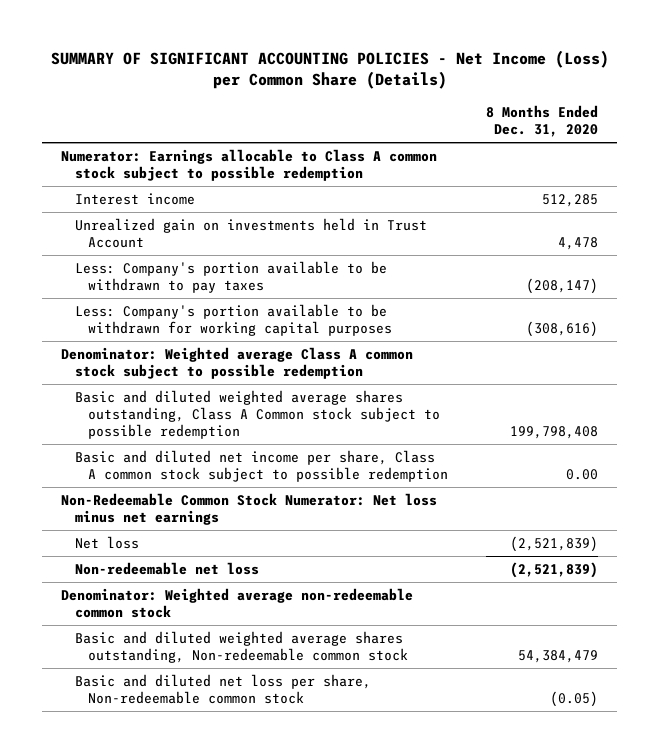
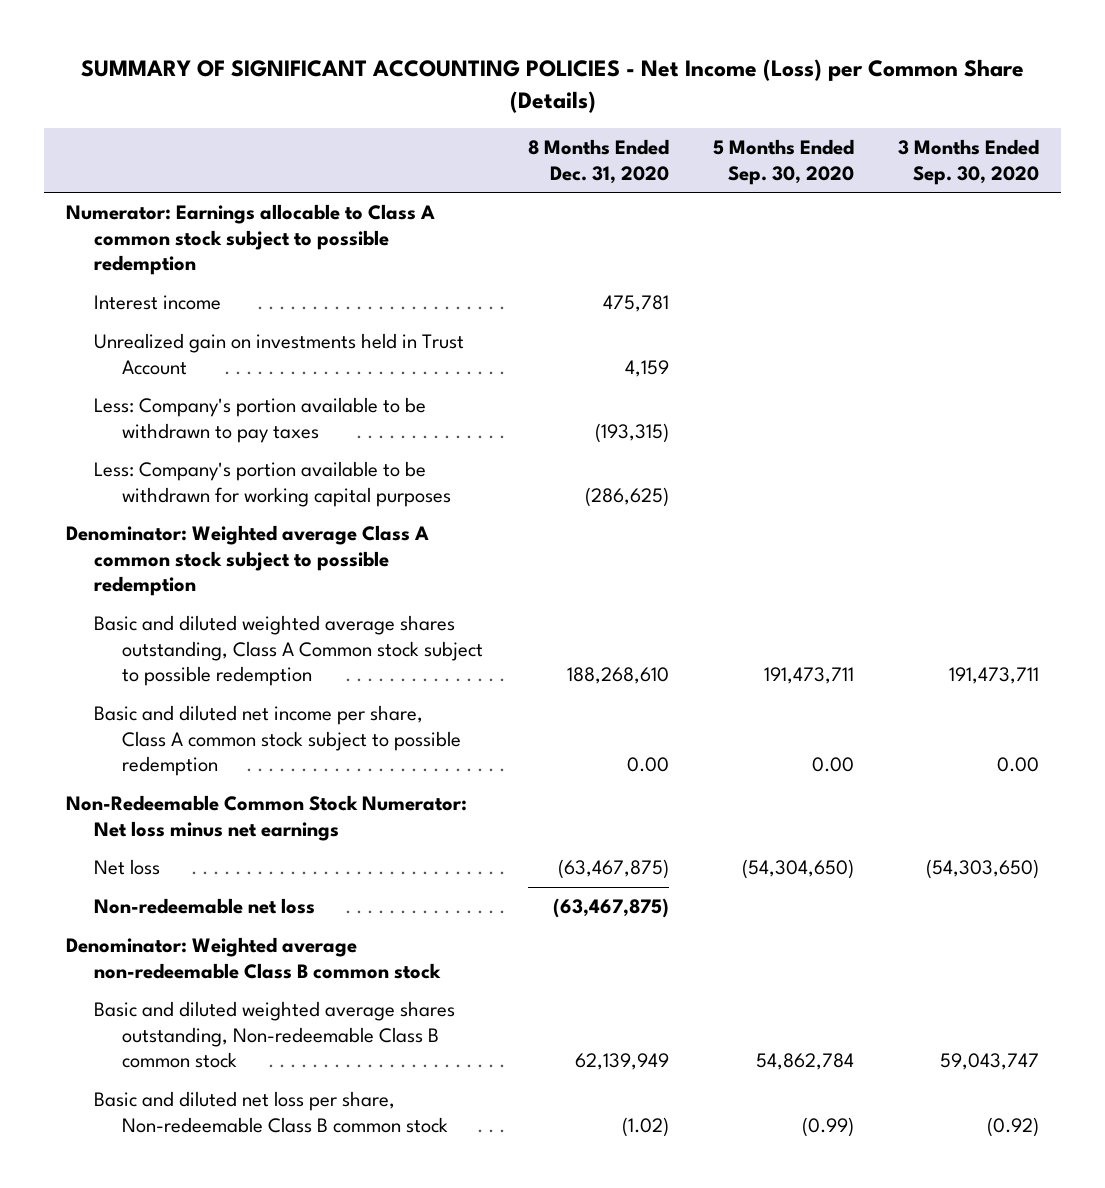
- | 8 Months Ended Dec. 31, 2020
+ | 8 Months Ended Dec. 31, 2020 | 5 Months Ended Sep. 30, 2020 | 3 Months Ended Sep. 30, 2020
- Interest income | 512,285
- Unrealized gain on investments held in Trust Account | 4,478
- Less: Company's portion available to be withdrawn to pay taxes | (208,147)
- Less: Company's portion available to be withdrawn for working capital purposes | (308,616)
+ Interest income | 475,781 | |
+ Unrealized gain on investments held in Trust Account | 4,159 | |
+ Less: Company's portion available to be withdrawn to pay taxes | (193,315) | |
+ Less: Company's portion available to be withdrawn for working capital purposes | (286,625) | |
- Basic and diluted weighted average shares outstanding, Class A Common stock subject to possible redemption | 199,798,408
+ Basic and diluted weighted average shares outstanding, Class A Common stock subject to possible redemption | 188,268,610 | 191,473,711 | 191,473,711
- Net loss | (2,521,839)
- Non-redeemable net loss | (2,521,839)
- Denominator: Weighted average non-redeemable common stock
- Basic and diluted weighted average shares outstanding, Non-redeemable common stock | 54,384,479
- Basic and diluted net loss per share, Non-redeemable common stock | (0.05)
+ Net loss | (63,467,875) | (54,304,650) | (54,303,650)
+ Non-redeemable net loss | (63,467,875) | |
+ Denominator: Weighted average non-redeemable Class B common stock
+ Basic and diluted weighted average shares outstanding, Non-redeemable Class B common stock | 62,139,949 | 54,862,784 | 59,043,747
+ Basic and diluted net loss per share, Non-redeemable Class B common stock | (1.02) | (0.99) | (0.92)

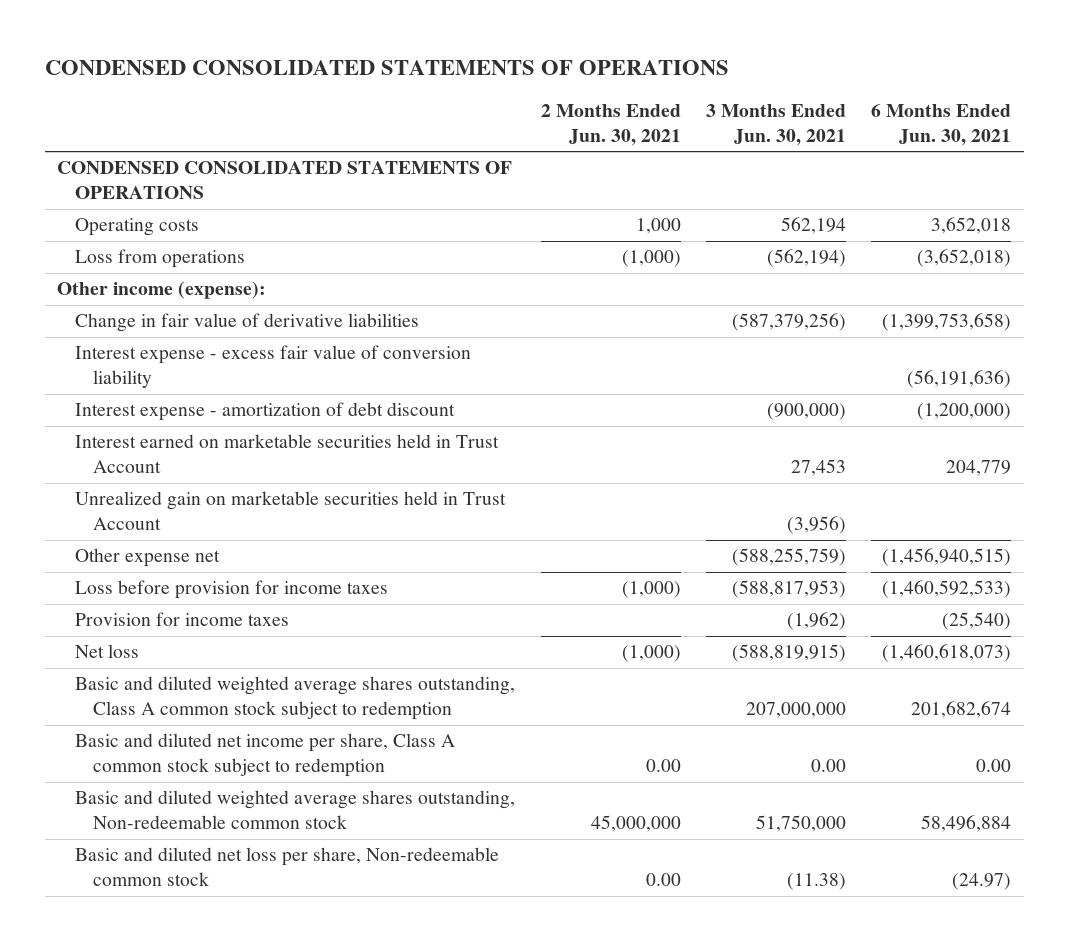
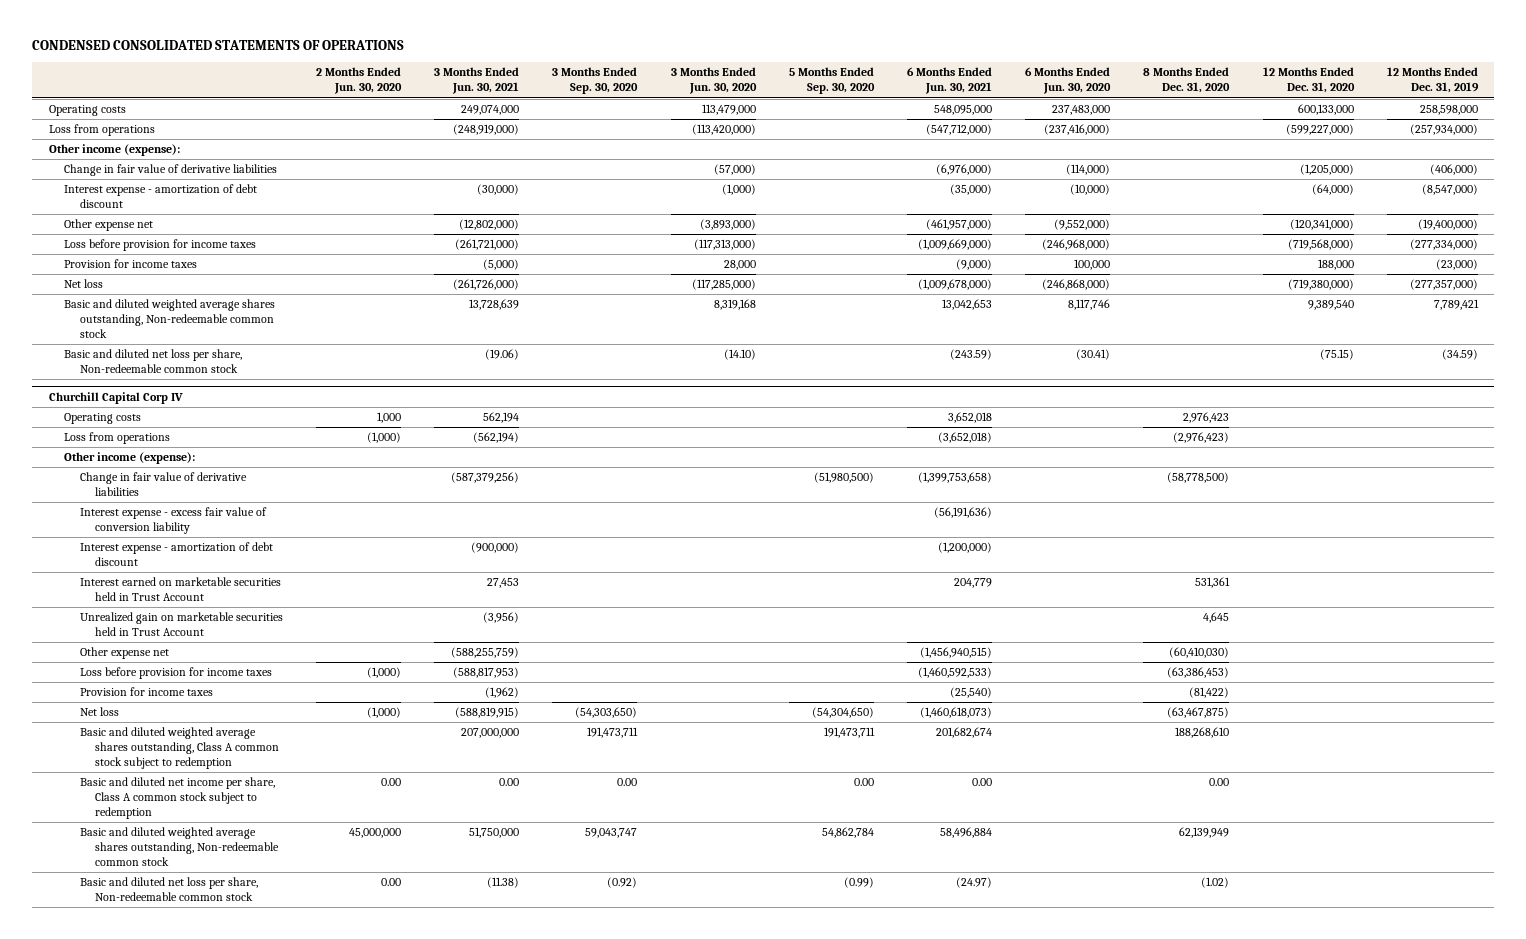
- | 2 Months Ended Jun. 30, 2021 | 3 Months Ended Jun. 30, 2021 | 6 Months Ended Jun. 30, 2021
+ | 2 Months Ended Jun. 30, 2020 | 3 Months Ended Jun. 30, 2021 | 3 Months Ended Sep. 30, 2020 | 3 Months Ended Jun. 30, 2020 | 5 Months Ended Sep. 30, 2020 | 6 Months Ended Jun. 30, 2021 | 6 Months Ended Jun. 30, 2020 | 8 Months Ended Dec. 31, 2020 | 12 Months Ended Dec. 31, 2020 | 12 Months Ended Dec. 31, 2019
- CONDENSED CONSOLIDATED STATEMENTS OF OPERATIONS
+ Operating costs | | 249,074,000 | | 113,479,000 | | 548,095,000 | 237,483,000 | | 600,133,000 | 258,598,000
+ Loss from operations | | (248,919,000) | | (113,420,000) | | (547,712,000) | (237,416,000) | | (599,227,000) | (257,934,000)
+ Other income (expense):
+ Change in fair value of derivative liabilities | | | | (57,000) | | (6,976,000) | (114,000) | | (1,205,000) | (406,000)
+ Interest expense - amortization of debt discount | | (30,000) | | (1,000) | | (35,000) | (10,000) | | (64,000) | (8,547,000)
+ Other expense net | | (12,802,000) | | (3,893,000) | | (461,957,000) | (9,552,000) | | (120,341,000) | (19,400,000)
+ Loss before provision for income taxes | | (261,721,000) | | (117,313,000) | | (1,009,669,000) | (246,968,000) | | (719,568,000) | (277,334,000)
+ Provision for income taxes | | (5,000) | | 28,000 | | (9,000) | 100,000 | | 188,000 | (23,000)
+ Net loss | | (261,726,000) | | (117,285,000) | | (1,009,678,000) | (246,868,000) | | (719,380,000) | (277,357,000)
+ Basic and diluted weighted average shares outstanding, Non-redeemable common stock | | 13,728,639 | | 8,319,168 | | 13,042,653 | 8,117,746 | | 9,389,540 | 7,789,421
+ Basic and diluted net loss per share, Non-redeemable common stock | | (19.06) | | (14.10) | | (243.59) | (30.41) | | (75.15) | (34.59)
+ Churchill Capital Corp IV

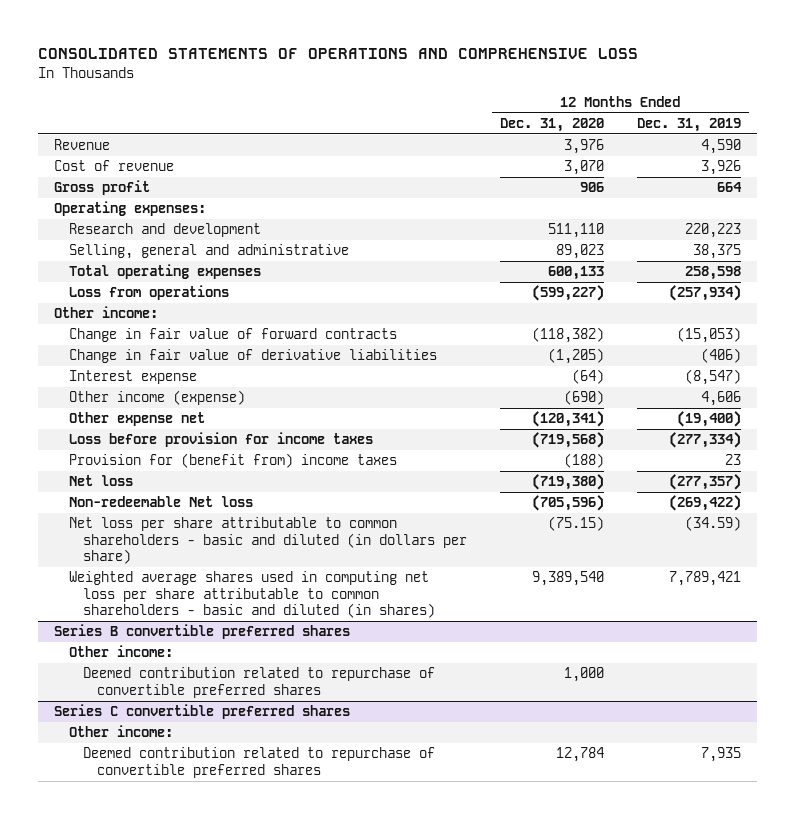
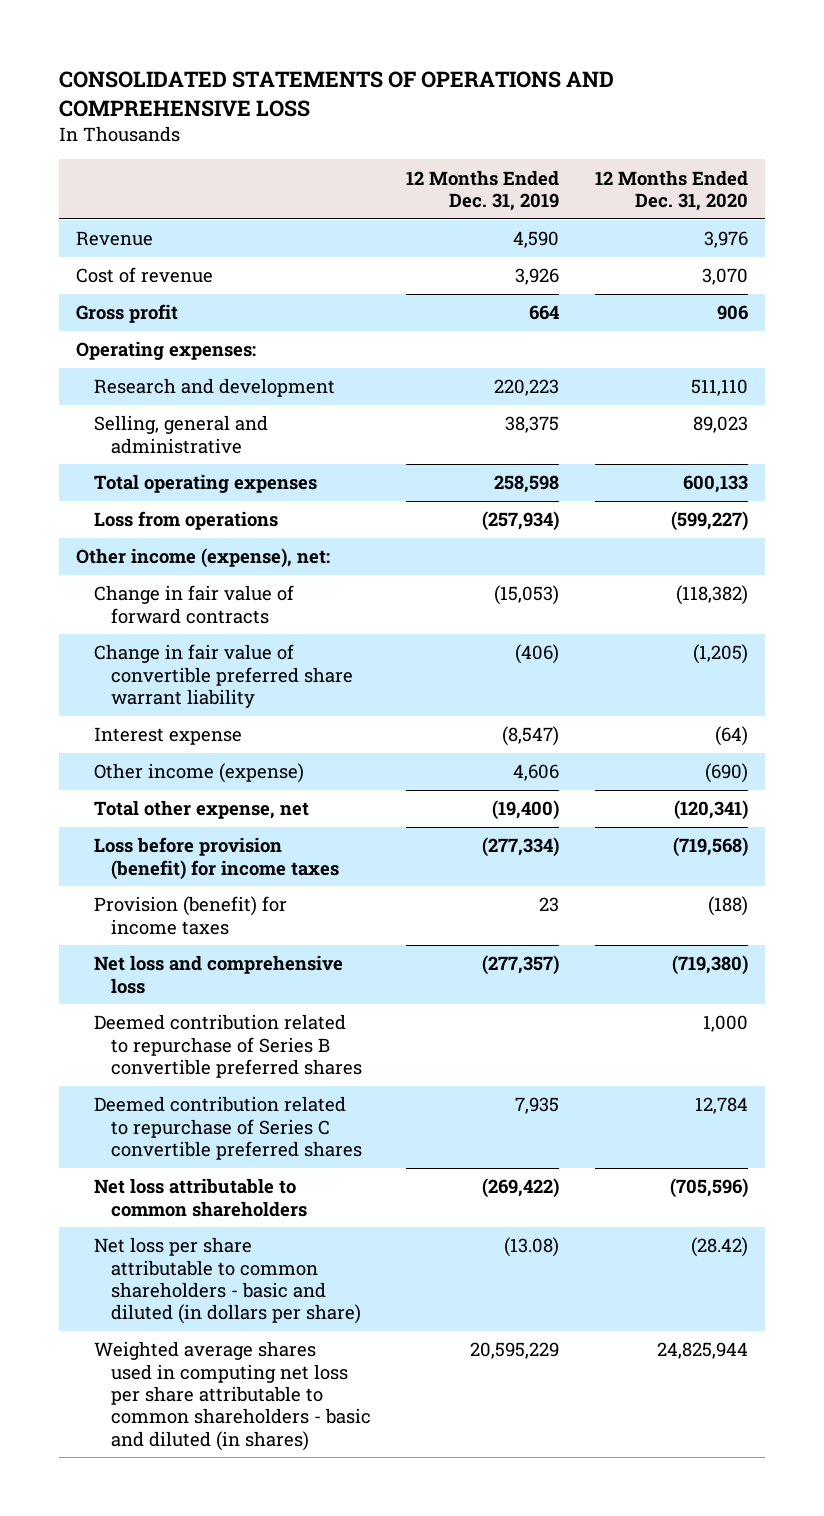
- | 12 Months Ended Dec. 31, 2020 | 12 Months Ended Dec. 31, 2019
+ | 12 Months Ended Dec. 31, 2019 | 12 Months Ended Dec. 31, 2020
- Other income:
+ Other income (expense), net:
- Change in fair value of derivative liabilities | (1,205) | (406)
+ Change in fair value of convertible preferred share warrant liability | (406) | (1,205)
- Other expense net | (120,341) | (19,400)
- Loss before provision for income taxes | (719,568) | (277,334)
- Provision for (benefit from) income taxes | (188) | 23
- Net loss | (719,380) | (277,357)
- Non-redeemable Net loss | (705,596) | (269,422)
- Net loss per share attributable to common shareholders - basic and diluted (in dollars per share) | (75.15) | (34.59)
- Weighted average shares used in computing net loss per share attributable to common shareholders - basic and diluted (in shares) | 9,389,540 | 7,789,421
- Series B convertible preferred shares
- Other income:
- Deemed contribution related to repurchase of convertible preferred shares | 1,000 |
- Series C convertible preferred shares
- Other income:
- Deemed contribution related to repurchase of convertible preferred shares | 12,784 | 7,935
+ Total other expense, net | (19,400) | (120,341)
+ Loss before provision (benefit) for income taxes | (277,334) | (719,568)
+ Provision (benefit) for income taxes | 23 | (188)
+ Net loss and comprehensive loss | (277,357) | (719,380)
+ Deemed contribution related to repurchase of Series B convertible preferred shares | | 1,000
+ Deemed contribution related to repurchase of Series C convertible preferred shares | 7,935 | 12,784
+ Net loss attributable to common shareholders | (269,422) | (705,596)
+ Net loss per share attributable to common shareholders - basic and diluted (in dollars per share) | (13.08) | (28.42)
+ Weighted average shares used in computing net loss per share attributable to common shareholders - basic and diluted (in shares) | 20,595,229 | 24,825,944

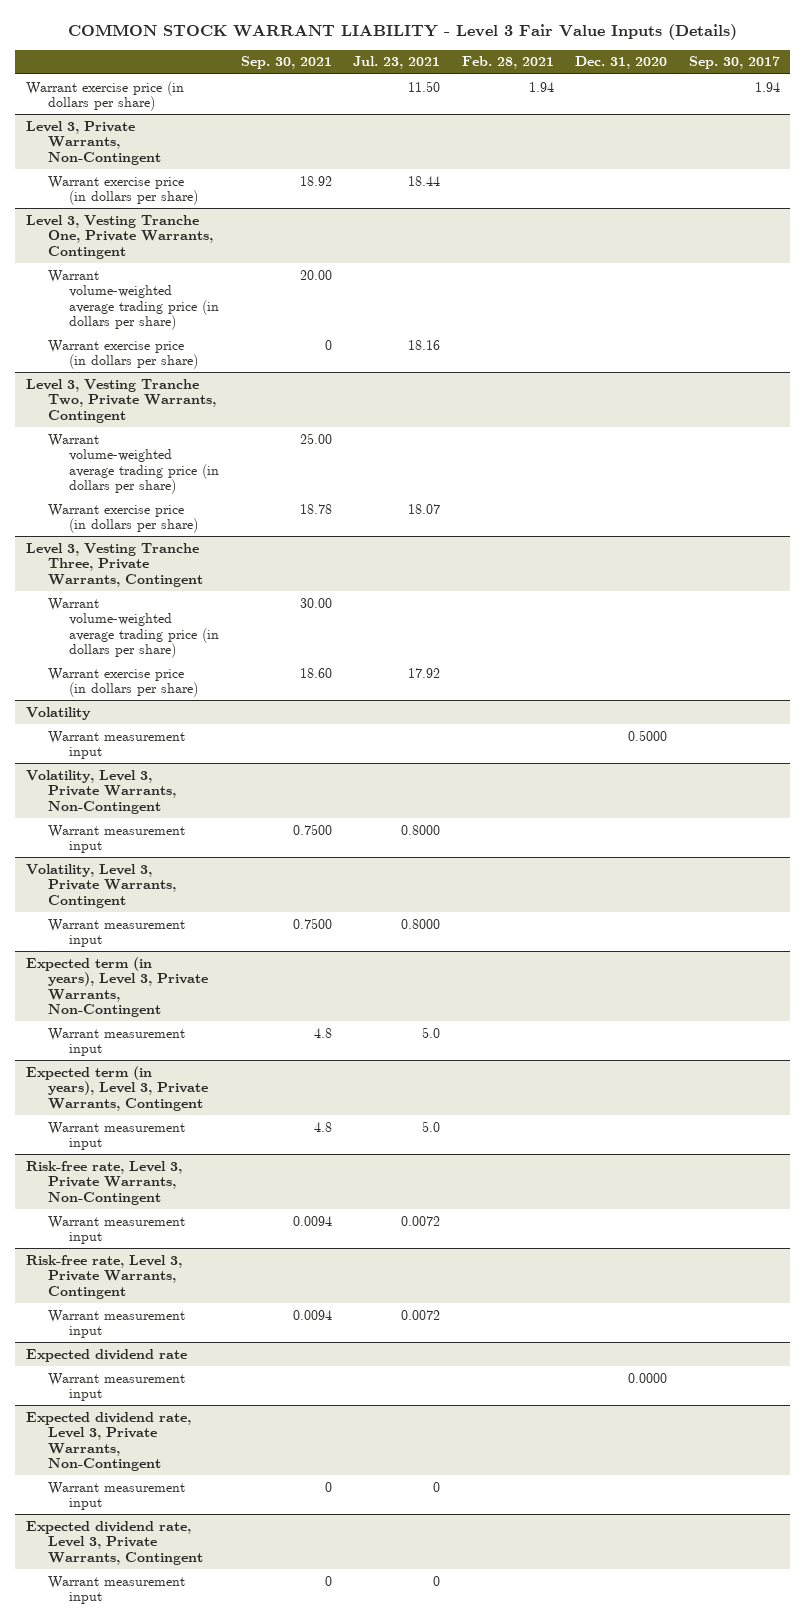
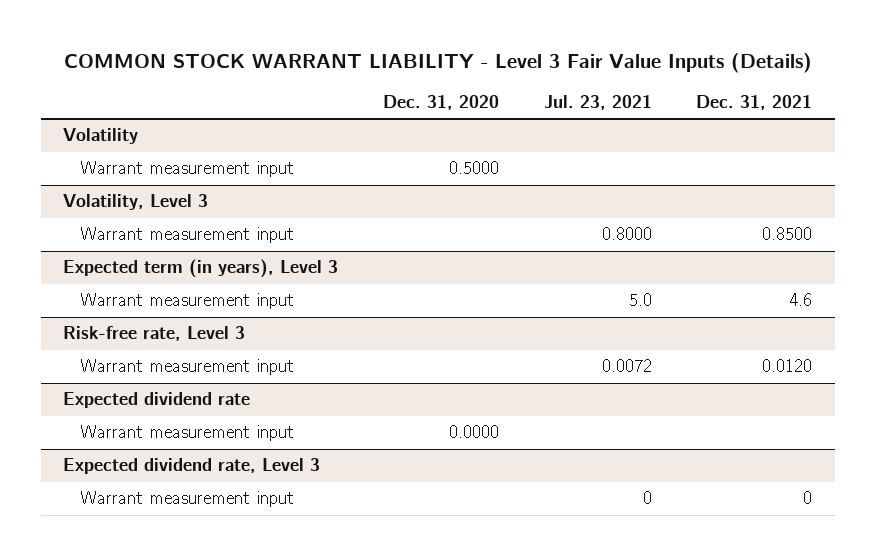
- | Sep. 30, 2021 | Jul. 23, 2021 | Feb. 28, 2021 | Dec. 31, 2020 | Sep. 30, 2017
+ | Dec. 31, 2020 | Jul. 23, 2021 | Dec. 31, 2021
- Warrant exercise price (in dollars per share) | | 11.50 | 1.94 | | 1.94
- Level 3, Private Warrants, Non-Contingent
- Warrant exercise price (in dollars per share) | 18.92 | 18.44 | | |
- Level 3, Vesting Tranche One, Private Warrants, Contingent
- Warrant volume-weighted average trading price (in dollars per share) | 20.00 | | | |
- Warrant exercise price (in dollars per share) | 0 | 18.16 | | |
- Level 3, Vesting Tranche Two, Private Warrants, Contingent
- Warrant volume-weighted average trading price (in dollars per share) | 25.00 | | | |
- Warrant exercise price (in dollars per share) | 18.78 | 18.07 | | |
- Level 3, Vesting Tranche Three, Private Warrants, Contingent
- Warrant volume-weighted average trading price (in dollars per share) | 30.00 | | | |
- Warrant exercise price (in dollars per share) | 18.60 | 17.92 | | |
- Volatility, Level 3, Private Warrants, Non-Contingent
- Warrant measurement input | 0.7500 | 0.8000 | | |
- Volatility, Level 3, Private Warrants, Contingent
+ Volatility, Level 3
- Expected term (in years), Level 3, Private Warrants, Non-Contingent
- Warrant measurement input | 4.8 | 5.0 | | |
- Expected term (in years), Level 3, Private Warrants, Contingent
+ Expected term (in years), Level 3
- Risk-free rate, Level 3, Private Warrants, Non-Contingent
- Warrant measurement input | 0.0094 | 0.0072 | | |
- Risk-free rate, Level 3, Private Warrants, Contingent
+ Risk-free rate, Level 3
- Expected dividend rate, Level 3, Private Warrants, Non-Contingent
- Warrant measurement input | 0 | 0 | | |
- Expected dividend rate, Level 3, Private Warrants, Contingent
+ Expected dividend rate, Level 3

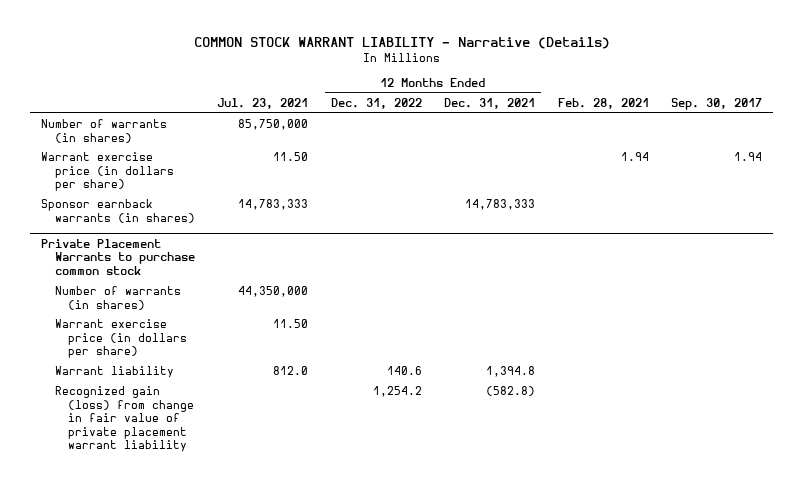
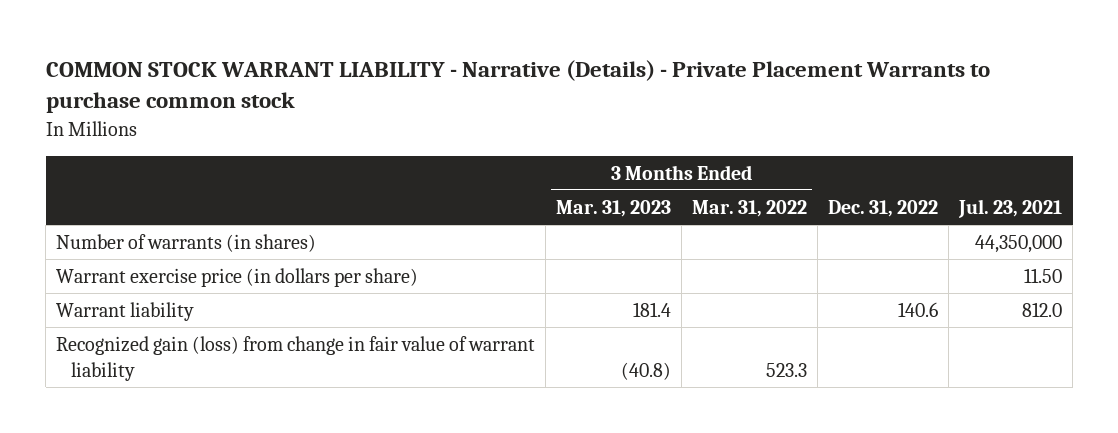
- COMMON STOCK WARRANT LIABILITY - Narrative (Details)
+ COMMON STOCK WARRANT LIABILITY - Narrative (Details) - Private Placement Warrants to purchase common stock
- | Jul. 23, 2021 | 12 Months Ended Dec. 31, 2022 | 12 Months Ended Dec. 31, 2021 | Feb. 28, 2021 | Sep. 30, 2017
+ | 3 Months Ended Mar. 31, 2023 | 3 Months Ended Mar. 31, 2022 | Dec. 31, 2022 | Jul. 23, 2021
- Number of warrants (in shares) | 85,750,000 | | | |
- Warrant exercise price (in dollars per share) | 11.50 | | | 1.94 | 1.94
- Sponsor earnback warrants (in shares) | 14,783,333 | | 14,783,333 | |
- Private Placement Warrants to purchase common stock
- Recognized gain (loss) from change in fair value of private placement warrant liability | | 1,254.2 | (582.8) | |
+ Recognized gain (loss) from change in fair value of warrant liability | (40.8) | 523.3 | |

